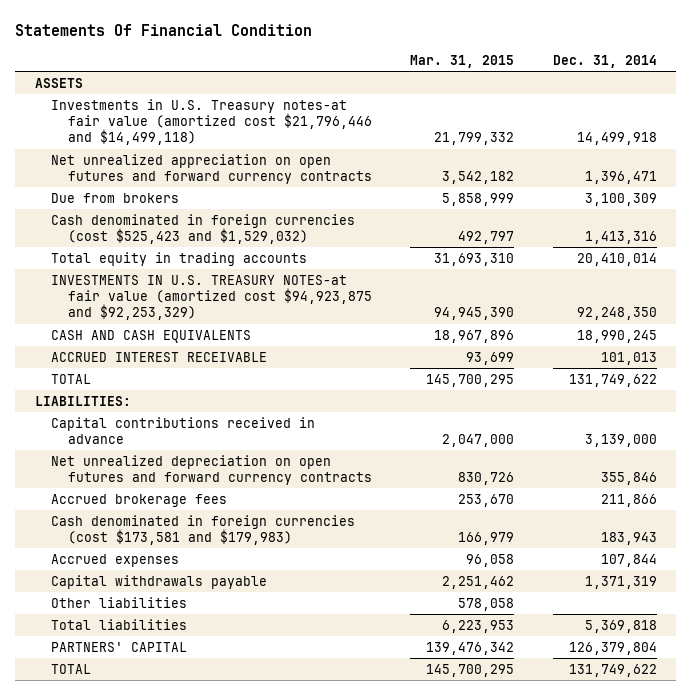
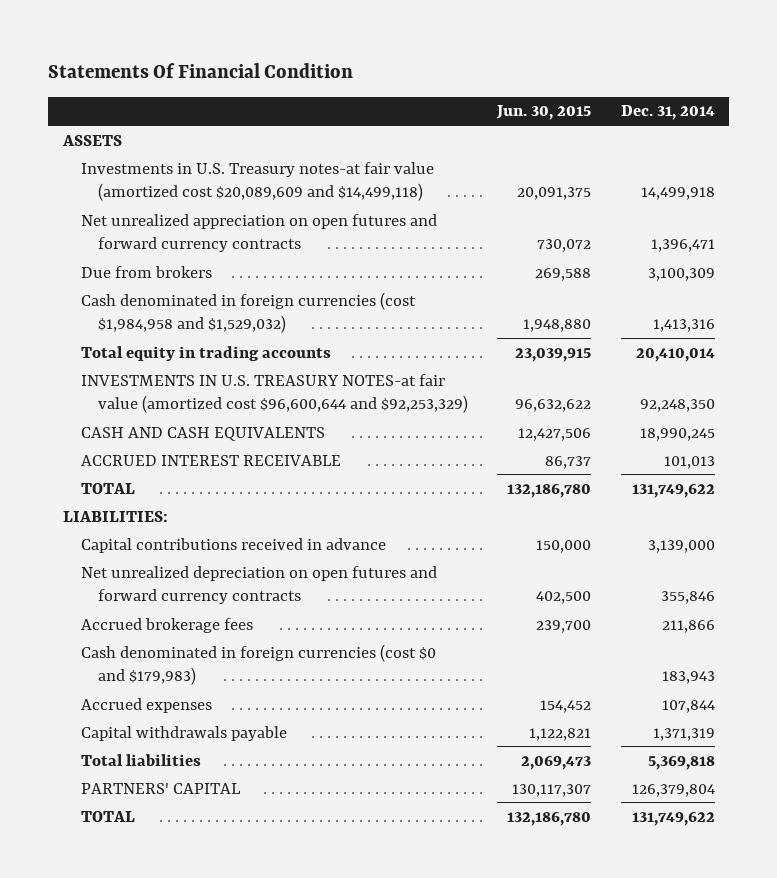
- | Mar. 31, 2015 | Dec. 31, 2014
+ | Jun. 30, 2015 | Dec. 31, 2014
- Investments in U.S. Treasury notes-at fair value (amortized cost $21,796,446 and $14,499,118) | 21,799,332 | 14,499,918
+ Investments in U.S. Treasury notes-at fair value (amortized cost $20,089,609 and $14,499,118) | 20,091,375 | 14,499,918
- Cash denominated in foreign currencies (cost $525,423 and $1,529,032) | 492,797 | 1,413,316
+ Cash denominated in foreign currencies (cost $1,984,958 and $1,529,032) | 1,948,880 | 1,413,316
- INVESTMENTS IN U.S. TREASURY NOTES-at fair value (amortized cost $94,923,875 and $92,253,329) | 94,945,390 | 92,248,350
+ INVESTMENTS IN U.S. TREASURY NOTES-at fair value (amortized cost $96,600,644 and $92,253,329) | 96,632,622 | 92,248,350
- Cash denominated in foreign currencies (cost $173,581 and $179,983) | 166,979 | 183,943
+ Cash denominated in foreign currencies (cost $0 and $179,983) | | 183,943
- Other liabilities | 578,058 |

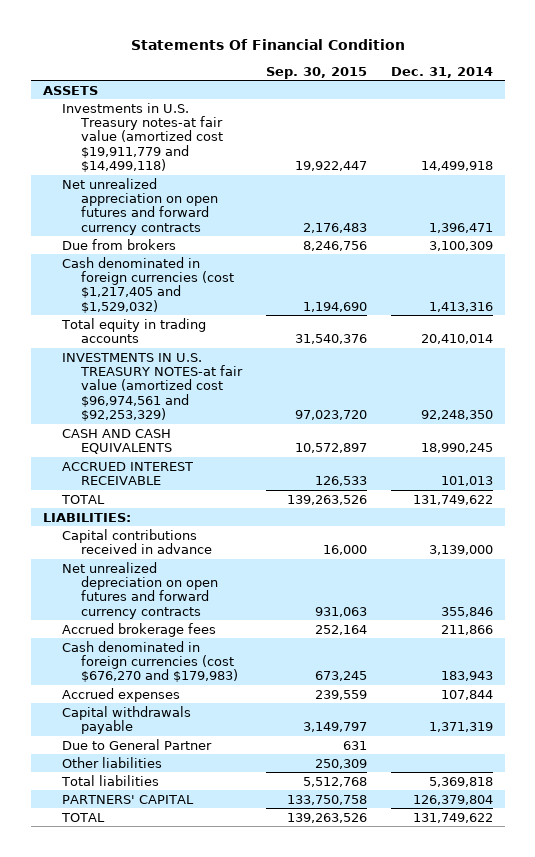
- | Jun. 30, 2015 | Dec. 31, 2014
+ | Sep. 30, 2015 | Dec. 31, 2014
- Investments in U.S. Treasury notes-at fair value (amortized cost $20,089,609 and $14,499,118) | 20,091,375 | 14,499,918
+ Investments in U.S. Treasury notes-at fair value (amortized cost $19,911,779 and $14,499,118) | 19,922,447 | 14,499,918
- Cash denominated in foreign currencies (cost $1,984,958 and $1,529,032) | 1,948,880 | 1,413,316
+ Cash denominated in foreign currencies (cost $1,217,405 and $1,529,032) | 1,194,690 | 1,413,316
- INVESTMENTS IN U.S. TREASURY NOTES-at fair value (amortized cost $96,600,644 and $92,253,329) | 96,632,622 | 92,248,350
+ INVESTMENTS IN U.S. TREASURY NOTES-at fair value (amortized cost $96,974,561 and $92,253,329) | 97,023,720 | 92,248,350
- Cash denominated in foreign currencies (cost $0 and $179,983) | | 183,943
+ Cash denominated in foreign currencies (cost $676,270 and $179,983) | 673,245 | 183,943
+ Due to General Partner | 631 |
+ Other liabilities | 250,309 |

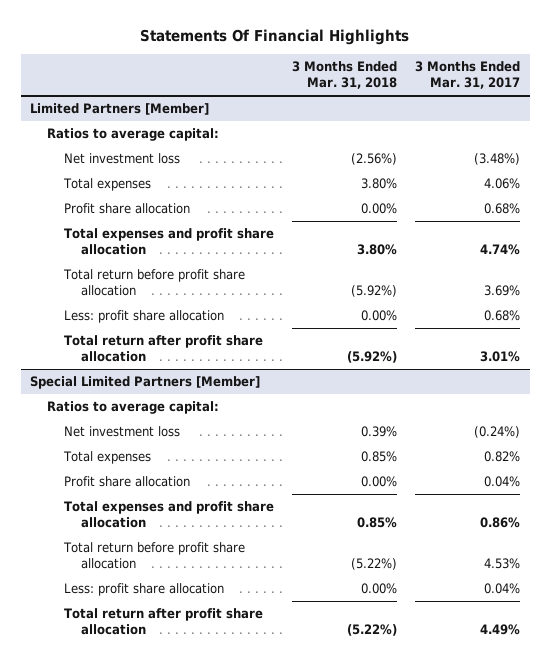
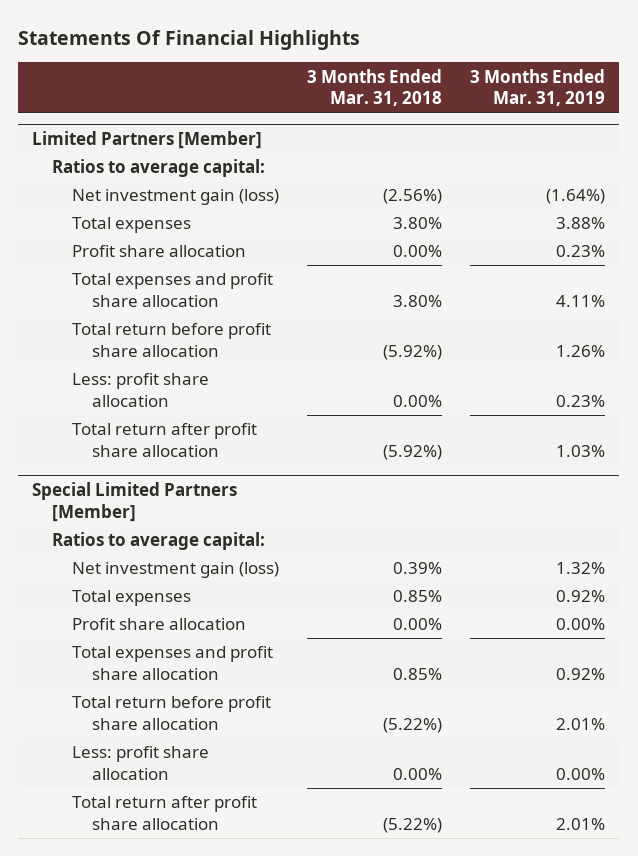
- | 3 Months Ended Mar. 31, 2018 | 3 Months Ended Mar. 31, 2017
+ | 3 Months Ended Mar. 31, 2018 | 3 Months Ended Mar. 31, 2019
@ Limited Partners [Member]
- Net investment loss | (2.56%) | (3.48%)
+ Net investment gain (loss) | (2.56%) | (1.64%)
@ Special Limited Partners [Member]
- Net investment loss | 0.39% | (0.24%)
+ Net investment gain (loss) | 0.39% | 1.32%

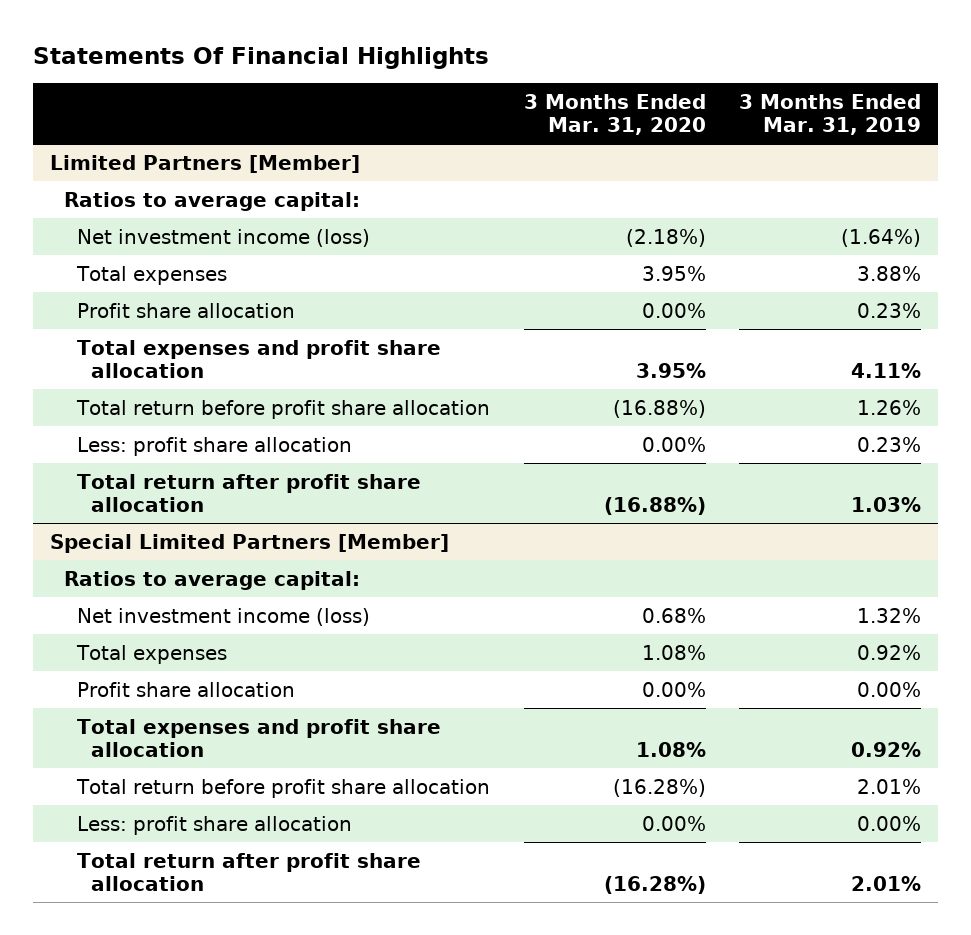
- | 3 Months Ended Mar. 31, 2018 | 3 Months Ended Mar. 31, 2019
+ | 3 Months Ended Mar. 31, 2020 | 3 Months Ended Mar. 31, 2019
@ Limited Partners [Member]
- Net investment gain (loss) | (2.56%) | (1.64%)
+ Net investment income (loss) | (2.18%) | (1.64%)
@ Special Limited Partners [Member]
- Net investment gain (loss) | 0.39% | 1.32%
+ Net investment income (loss) | 0.68% | 1.32%

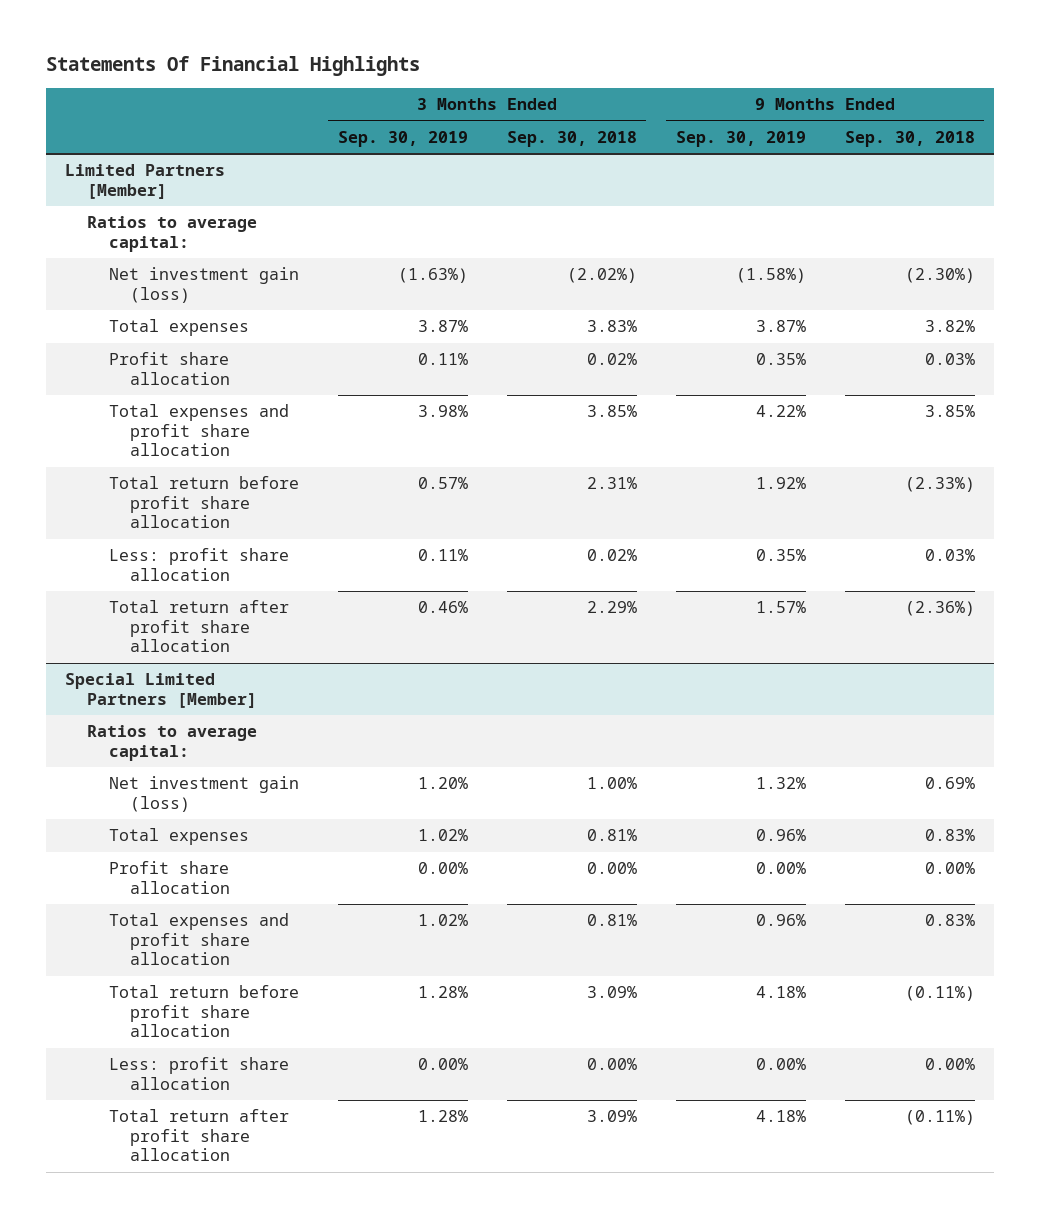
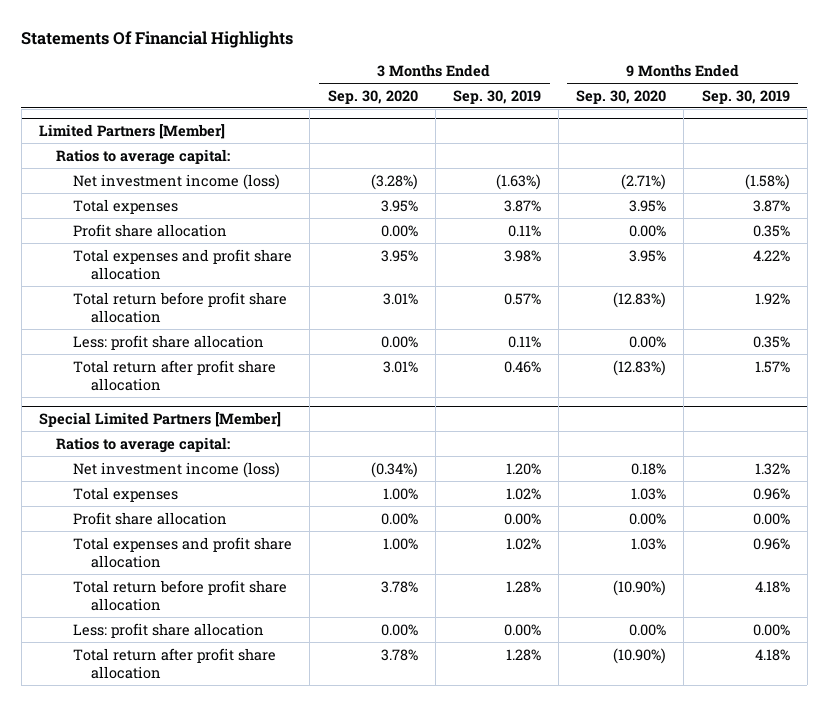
- | 3 Months Ended Sep. 30, 2019 | 3 Months Ended Sep. 30, 2018 | 9 Months Ended Sep. 30, 2019 | 9 Months Ended Sep. 30, 2018
+ | 3 Months Ended Sep. 30, 2020 | 3 Months Ended Sep. 30, 2019 | 9 Months Ended Sep. 30, 2020 | 9 Months Ended Sep. 30, 2019
@ Limited Partners [Member]
- Net investment gain (loss) | (1.63%) | (2.02%) | (1.58%) | (2.30%)
+ Net investment income (loss) | (3.28%) | (1.63%) | (2.71%) | (1.58%)
@ Special Limited Partners [Member]
- Net investment gain (loss) | 1.20% | 1.00% | 1.32% | 0.69%
+ Net investment income (loss) | (0.34%) | 1.20% | 0.18% | 1.32%

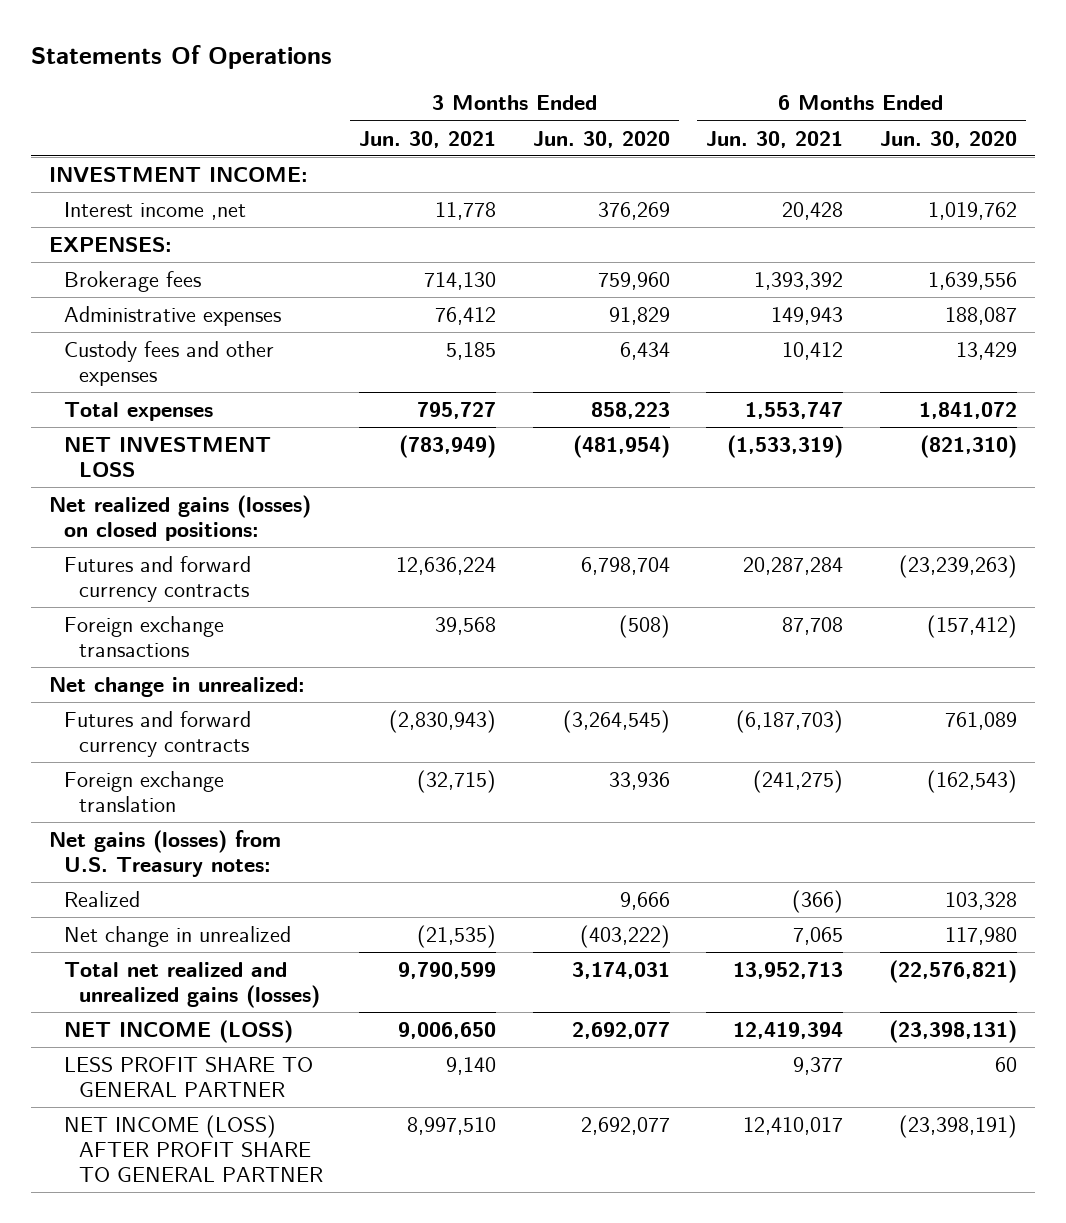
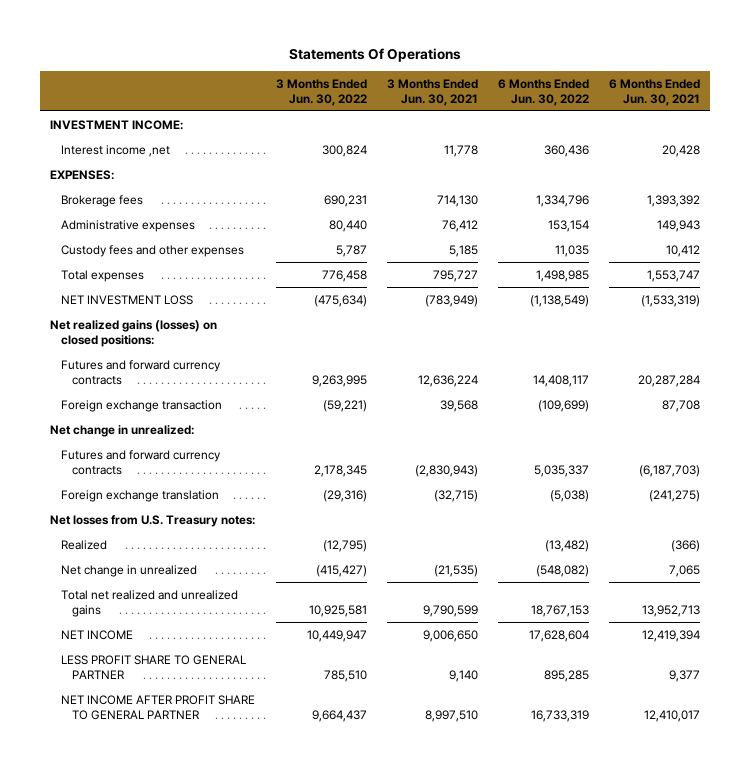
- | 3 Months Ended Jun. 30, 2021 | 3 Months Ended Jun. 30, 2020 | 6 Months Ended Jun. 30, 2021 | 6 Months Ended Jun. 30, 2020
+ | 3 Months Ended Jun. 30, 2022 | 3 Months Ended Jun. 30, 2021 | 6 Months Ended Jun. 30, 2022 | 6 Months Ended Jun. 30, 2021
- Foreign exchange transactions | 39,568 | (508) | 87,708 | (157,412)
+ Foreign exchange transaction | (59,221) | 39,568 | (109,699) | 87,708
- Net gains (losses) from U.S. Treasury notes:
+ Net losses from U.S. Treasury notes:
- Total net realized and unrealized gains (losses) | 9,790,599 | 3,174,031 | 13,952,713 | (22,576,821)
- NET INCOME (LOSS) | 9,006,650 | 2,692,077 | 12,419,394 | (23,398,131)
+ Total net realized and unrealized gains | 10,925,581 | 9,790,599 | 18,767,153 | 13,952,713
+ NET INCOME | 10,449,947 | 9,006,650 | 17,628,604 | 12,419,394
- NET INCOME (LOSS) AFTER PROFIT SHARE TO GENERAL PARTNER | 8,997,510 | 2,692,077 | 12,410,017 | (23,398,191)
+ NET INCOME AFTER PROFIT SHARE TO GENERAL PARTNER | 9,664,437 | 8,997,510 | 16,733,319 | 12,410,017

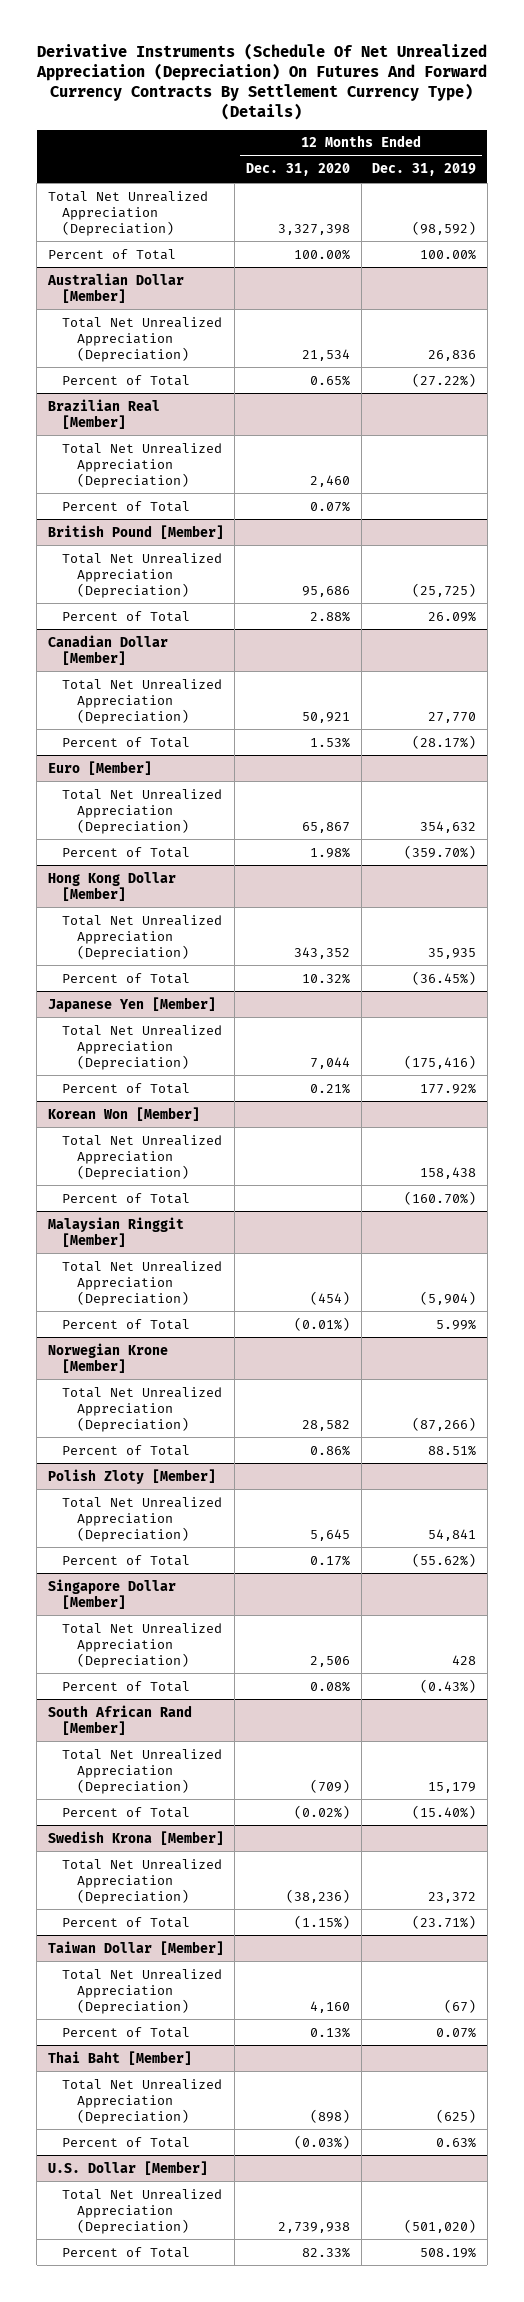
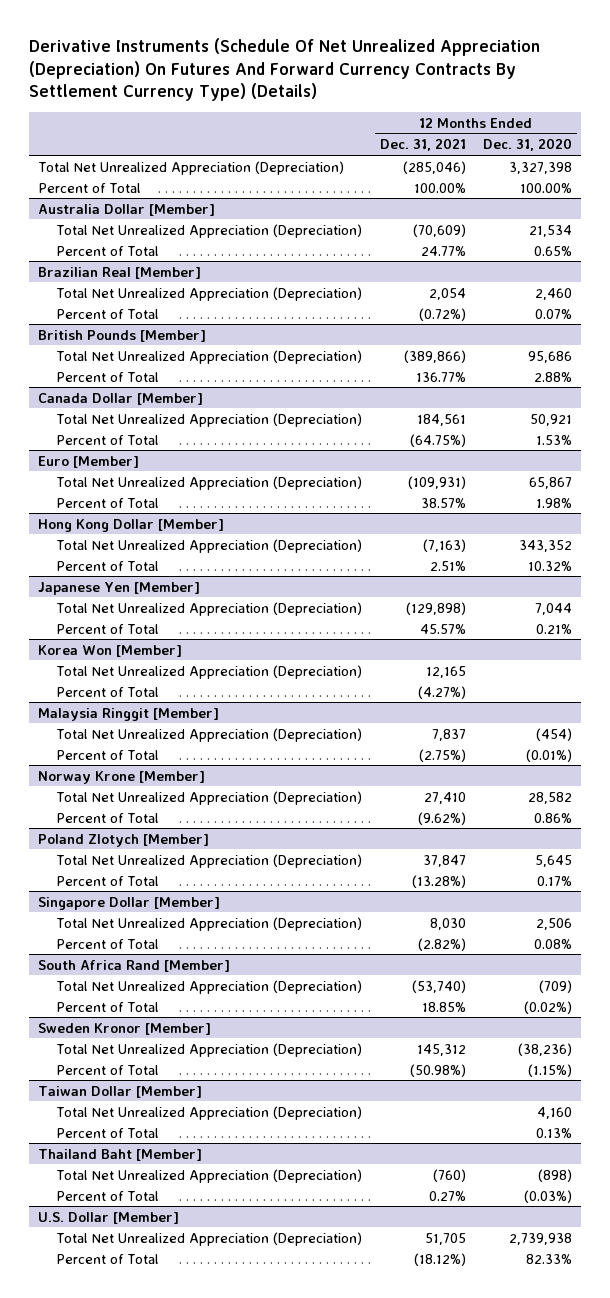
- | 12 Months Ended Dec. 31, 2020 | 12 Months Ended Dec. 31, 2019
+ | 12 Months Ended Dec. 31, 2021 | 12 Months Ended Dec. 31, 2020
- Australian Dollar [Member]
+ Australia Dollar [Member]
- British Pound [Member]
+ British Pounds [Member]
- Canadian Dollar [Member]
+ Canada Dollar [Member]
- Korean Won [Member]
+ Korea Won [Member]
- Malaysian Ringgit [Member]
+ Malaysia Ringgit [Member]
- Norwegian Krone [Member]
+ Norway Krone [Member]
- Polish Zloty [Member]
+ Poland Zlotych [Member]
- South African Rand [Member]
+ South Africa Rand [Member]
- Swedish Krona [Member]
+ Sweden Kronor [Member]
- Thai Baht [Member]
+ Thailand Baht [Member]

